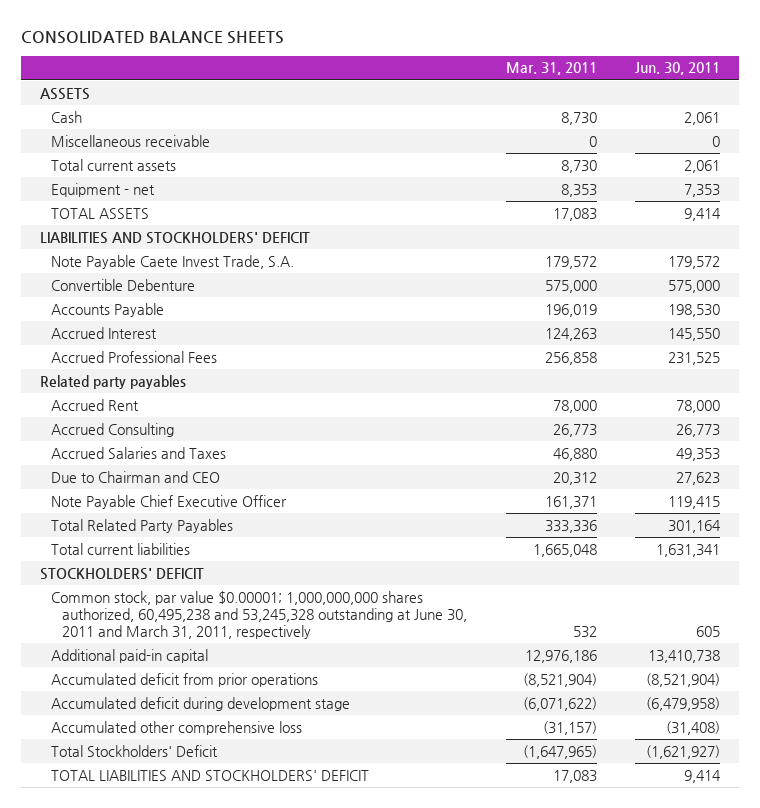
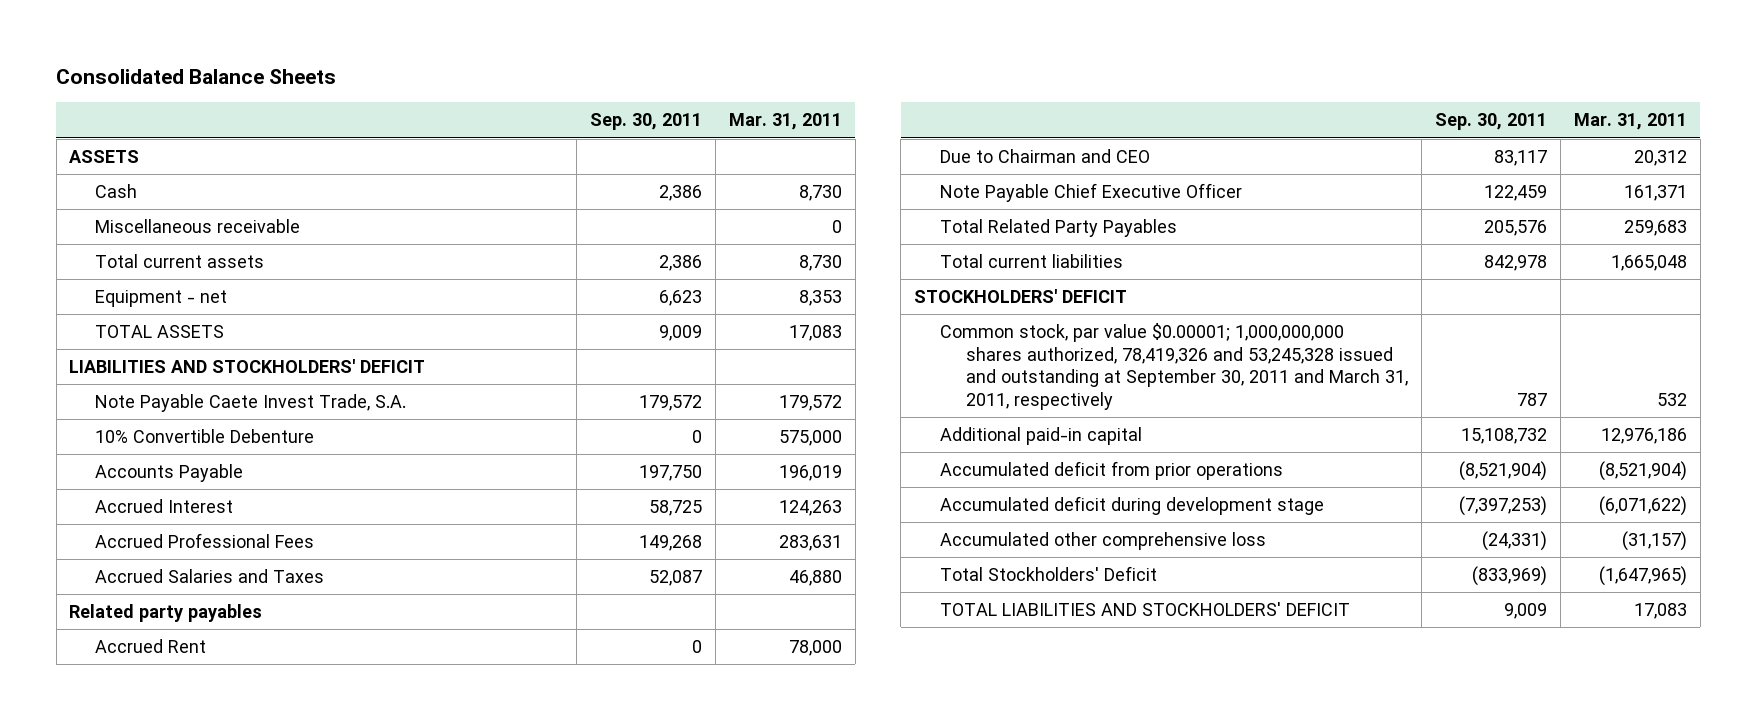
- CONSOLIDATED BALANCE SHEETS
+ Consolidated Balance Sheets
- | Mar. 31, 2011 | Jun. 30, 2011
+ | Sep. 30, 2011 | Mar. 31, 2011
- Convertible Debenture | 575,000 | 575,000
+ 10% Convertible Debenture | 0 | 575,000
- Accrued Professional Fees | 256,858 | 231,525
+ Accrued Professional Fees | 149,268 | 283,631
moved up: Accrued Salaries and Taxes | 52,087 | 46,880
- Accrued Consulting | 26,773 | 26,773
- Total Related Party Payables | 333,336 | 301,164
+ Total Related Party Payables | 205,576 | 259,683
- Common stock, par value $0.00001; 1,000,000,000 shares authorized, 60,495,238 and 53,245,328 outstanding at June 30, 2011 and March 31, 2011, respectively | 532 | 605
+ Common stock, par value $0.00001; 1,000,000,000 shares authorized, 78,419,326 and 53,245,328 issued and outstanding at September 30, 2011 and March 31, 2011, respectively | 787 | 532

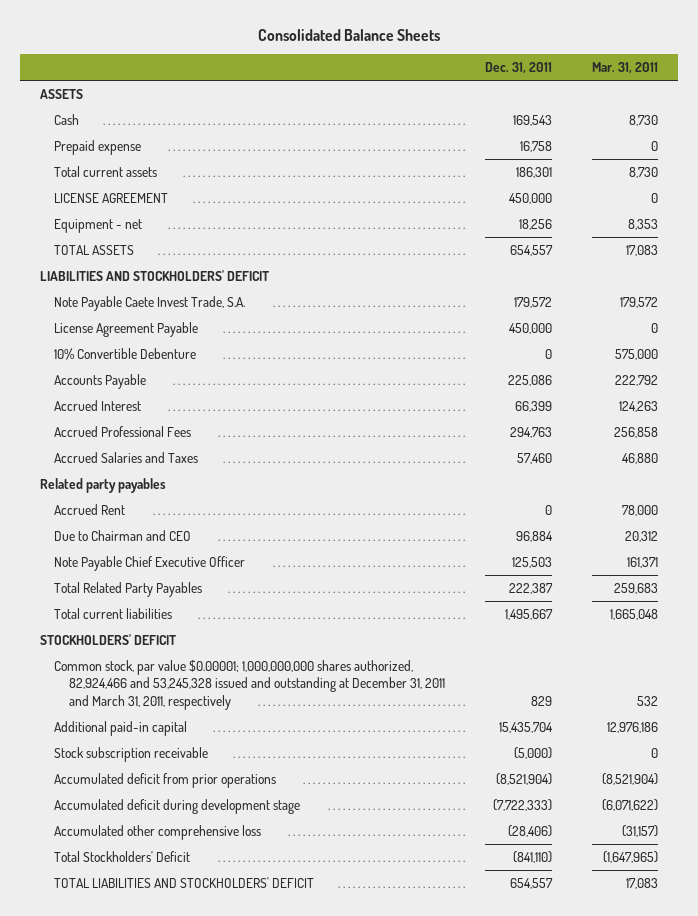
- | Sep. 30, 2011 | Mar. 31, 2011
+ | Dec. 31, 2011 | Mar. 31, 2011
- Miscellaneous receivable | | 0
+ Prepaid expense | 16,758 | 0
+ LICENSE AGREEMENT | 450,000 | 0
+ License Agreement Payable | 450,000 | 0
- Accounts Payable | 197,750 | 196,019
+ Accounts Payable | 225,086 | 222,792
- Accrued Professional Fees | 149,268 | 283,631
+ Accrued Professional Fees | 294,763 | 256,858
- Common stock, par value $0.00001; 1,000,000,000 shares authorized, 78,419,326 and 53,245,328 issued and outstanding at September 30, 2011 and March 31, 2011, respectively | 787 | 532
+ Common stock, par value $0.00001; 1,000,000,000 shares authorized, 82,924,466 and 53,245,328 issued and outstanding at December 31, 2011 and March 31, 2011, respectively | 829 | 532
+ Stock subscription receivable | (5,000) | 0

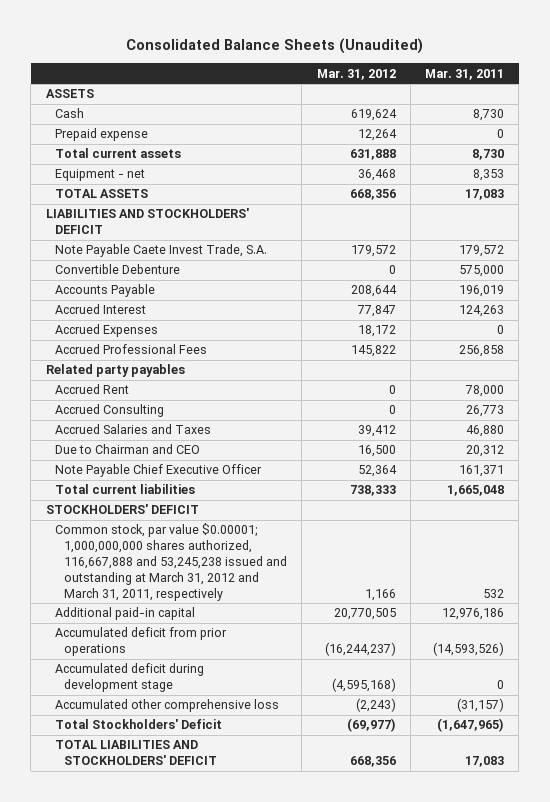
- Consolidated Balance Sheets
+ Consolidated Balance Sheets (Unaudited)
- | Dec. 31, 2011 | Mar. 31, 2011
+ | Mar. 31, 2012 | Mar. 31, 2011
- LICENSE AGREEMENT | 450,000 | 0
- License Agreement Payable | 450,000 | 0
- 10% Convertible Debenture | 0 | 575,000
- Accounts Payable | 225,086 | 222,792
+ Convertible Debenture | 0 | 575,000
+ Accounts Payable | 208,644 | 196,019
+ Accrued Expenses | 18,172 | 0
+ Accrued Consulting | 0 | 26,773
moved down: Accrued Salaries and Taxes | 39,412 | 46,880
- Total Related Party Payables | 222,387 | 259,683
- Common stock, par value $0.00001; 1,000,000,000 shares authorized, 82,924,466 and 53,245,328 issued and outstanding at December 31, 2011 and March 31, 2011, respectively | 829 | 532
+ Common stock, par value $0.00001; 1,000,000,000 shares authorized, 116,667,888 and 53,245,238 issued and outstanding at March 31, 2012 and March 31, 2011, respectively | 1,166 | 532
- Stock subscription receivable | (5,000) | 0
- Accumulated deficit from prior operations | (8,521,904) | (8,521,904)
- Accumulated deficit during development stage | (7,722,333) | (6,071,622)
+ Accumulated deficit from prior operations | (16,244,237) | (14,593,526)
+ Accumulated deficit during development stage | (4,595,168) | 0

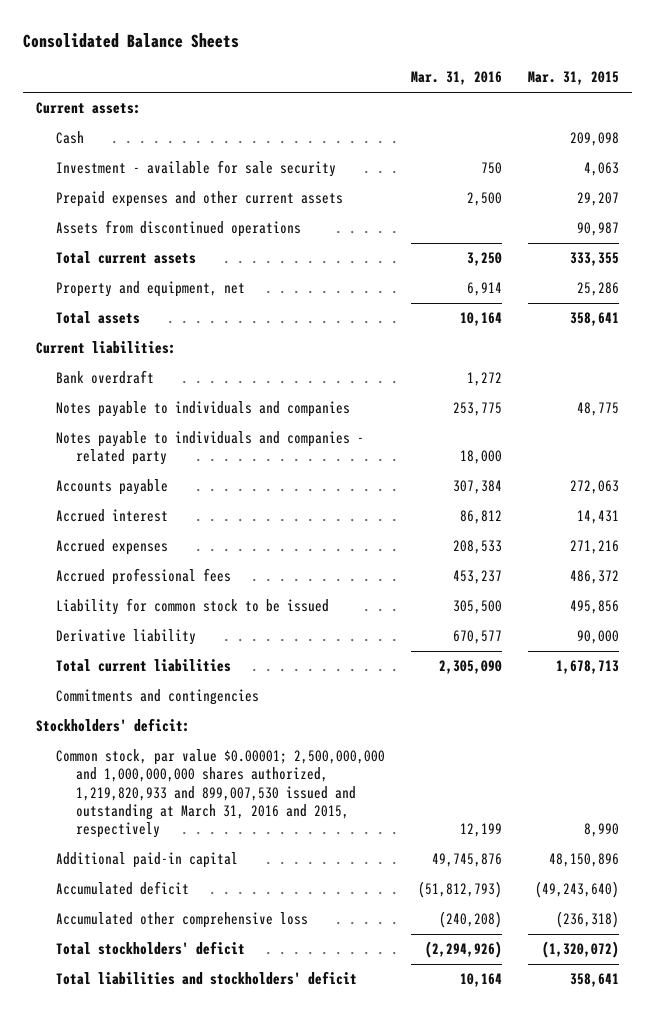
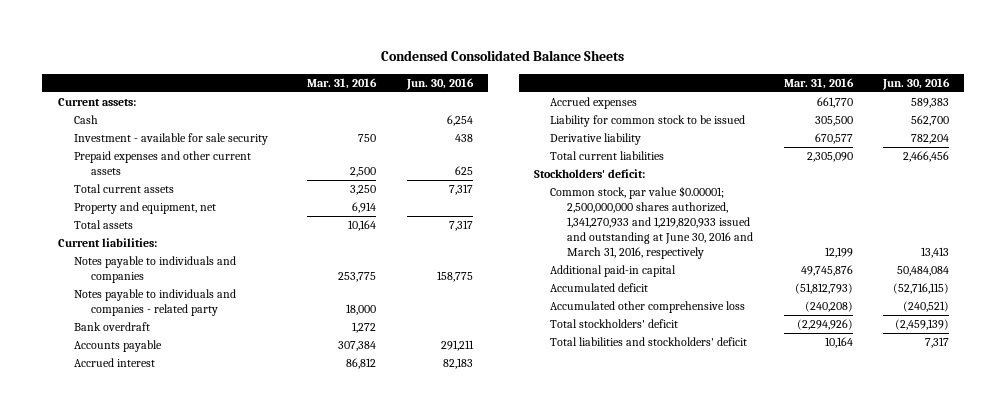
- Consolidated Balance Sheets
+ Condensed Consolidated Balance Sheets
- | Mar. 31, 2016 | Mar. 31, 2015
+ | Mar. 31, 2016 | Jun. 30, 2016
- Assets from discontinued operations | | 90,987
moved down: Bank overdraft | 1,272 |
- Accrued expenses | 208,533 | 271,216
- Accrued professional fees | 453,237 | 486,372
+ Accrued expenses | 661,770 | 589,383
- Commitments and contingencies
- Common stock, par value $0.00001; 2,500,000,000 and 1,000,000,000 shares authorized, 1,219,820,933 and 899,007,530 issued and outstanding at March 31, 2016 and 2015, respectively | 12,199 | 8,990
+ Common stock, par value $0.00001; 2,500,000,000 shares authorized, 1,341,270,933 and 1,219,820,933 issued and outstanding at June 30, 2016 and March 31, 2016, respectively | 12,199 | 13,413

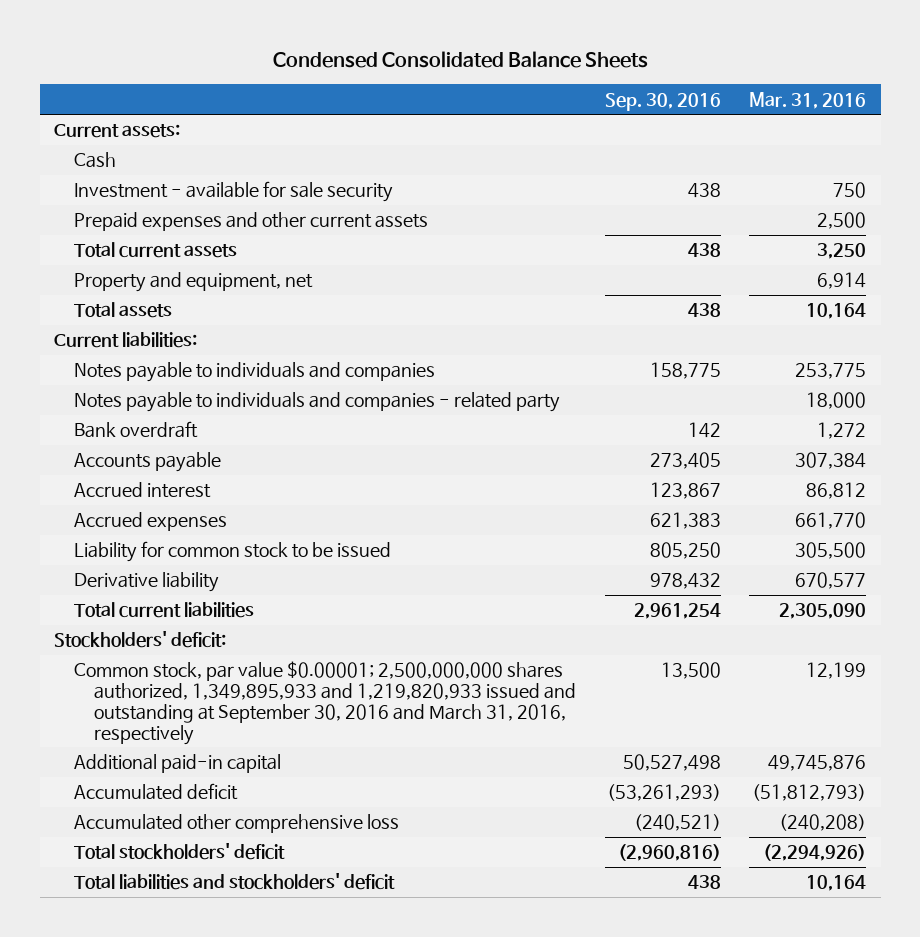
- | Mar. 31, 2016 | Jun. 30, 2016
+ | Sep. 30, 2016 | Mar. 31, 2016
- Common stock, par value $0.00001; 2,500,000,000 shares authorized, 1,341,270,933 and 1,219,820,933 issued and outstanding at June 30, 2016 and March 31, 2016, respectively | 12,199 | 13,413
+ Common stock, par value $0.00001; 2,500,000,000 shares authorized, 1,349,895,933 and 1,219,820,933 issued and outstanding at September 30, 2016 and March 31, 2016, respectively | 13,500 | 12,199

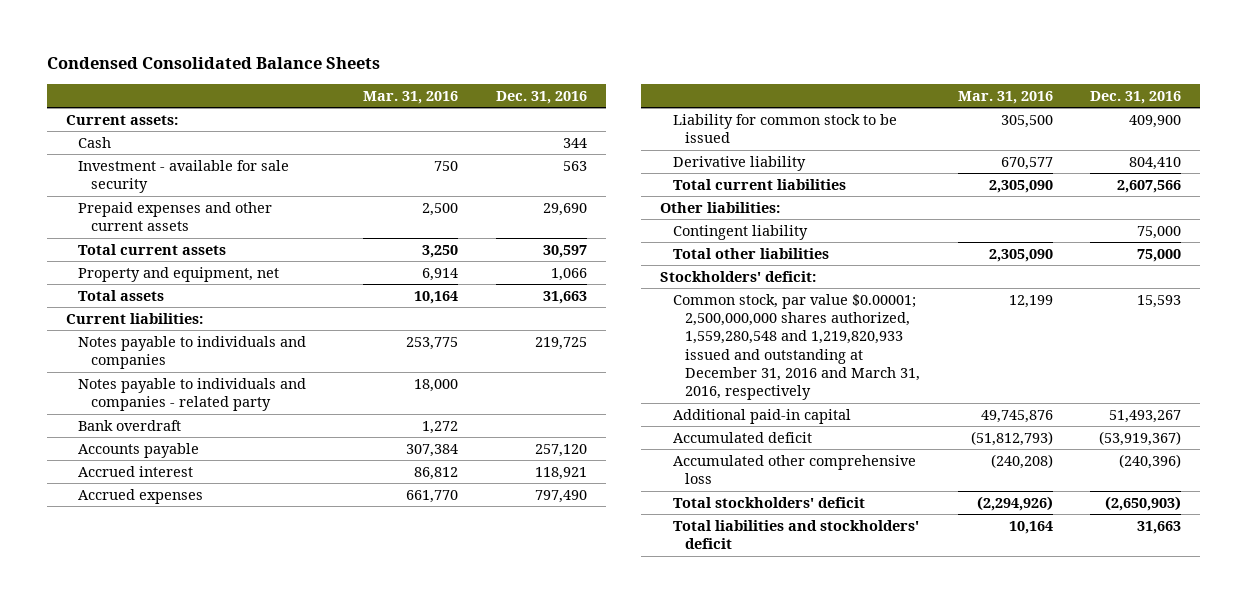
- | Sep. 30, 2016 | Mar. 31, 2016
+ | Mar. 31, 2016 | Dec. 31, 2016
+ Other liabilities:
+ Contingent liability | | 75,000
+ Total other liabilities | 2,305,090 | 75,000
- Common stock, par value $0.00001; 2,500,000,000 shares authorized, 1,349,895,933 and 1,219,820,933 issued and outstanding at September 30, 2016 and March 31, 2016, respectively | 13,500 | 12,199
+ Common stock, par value $0.00001; 2,500,000,000 shares authorized, 1,559,280,548 and 1,219,820,933 issued and outstanding at December 31, 2016 and March 31, 2016, respectively | 12,199 | 15,593

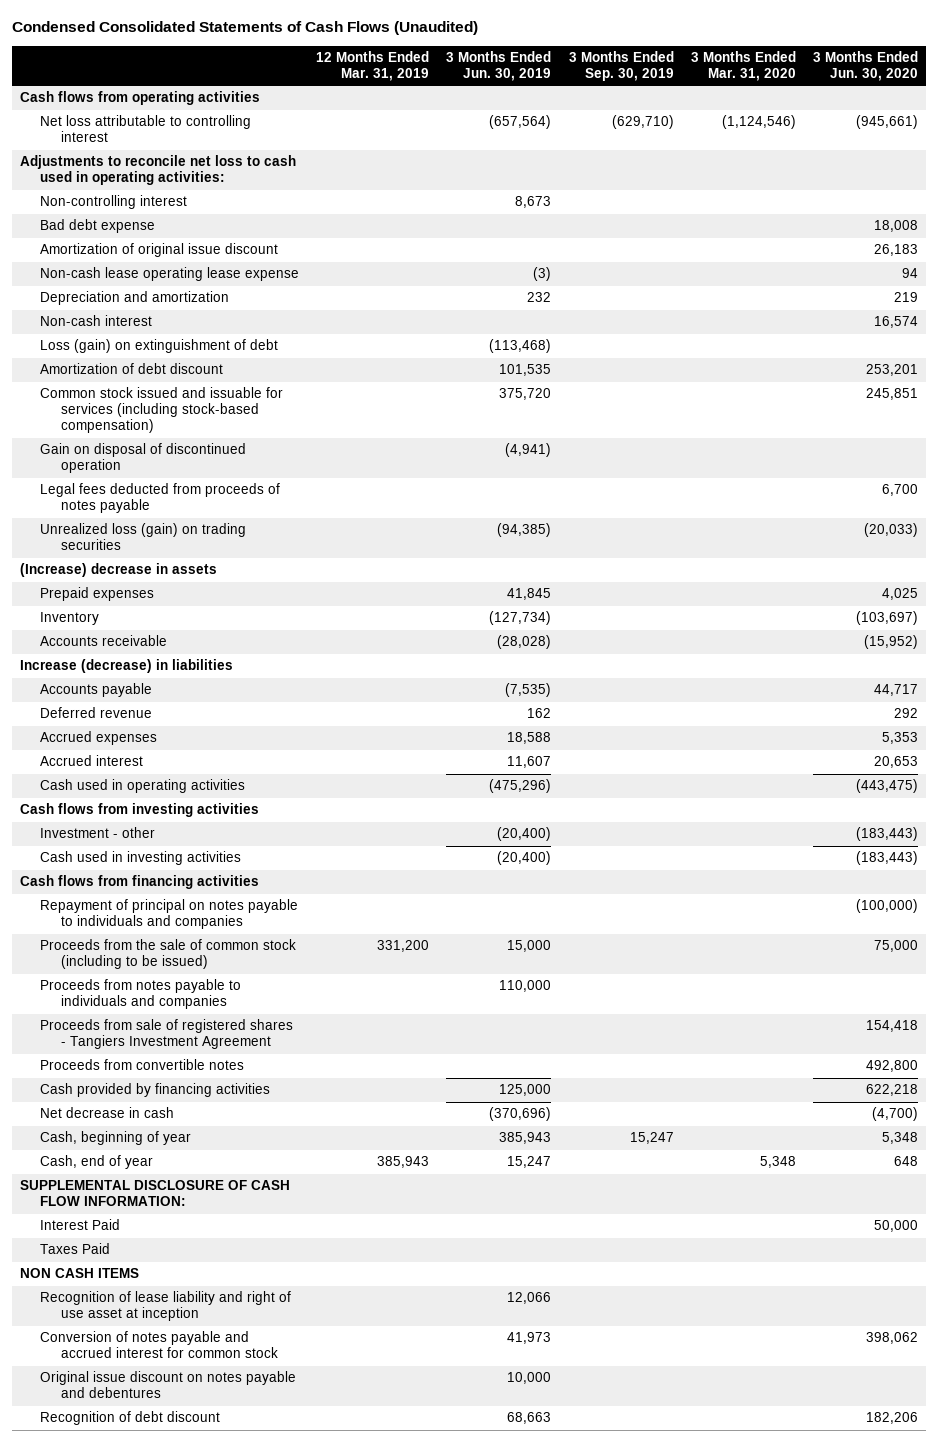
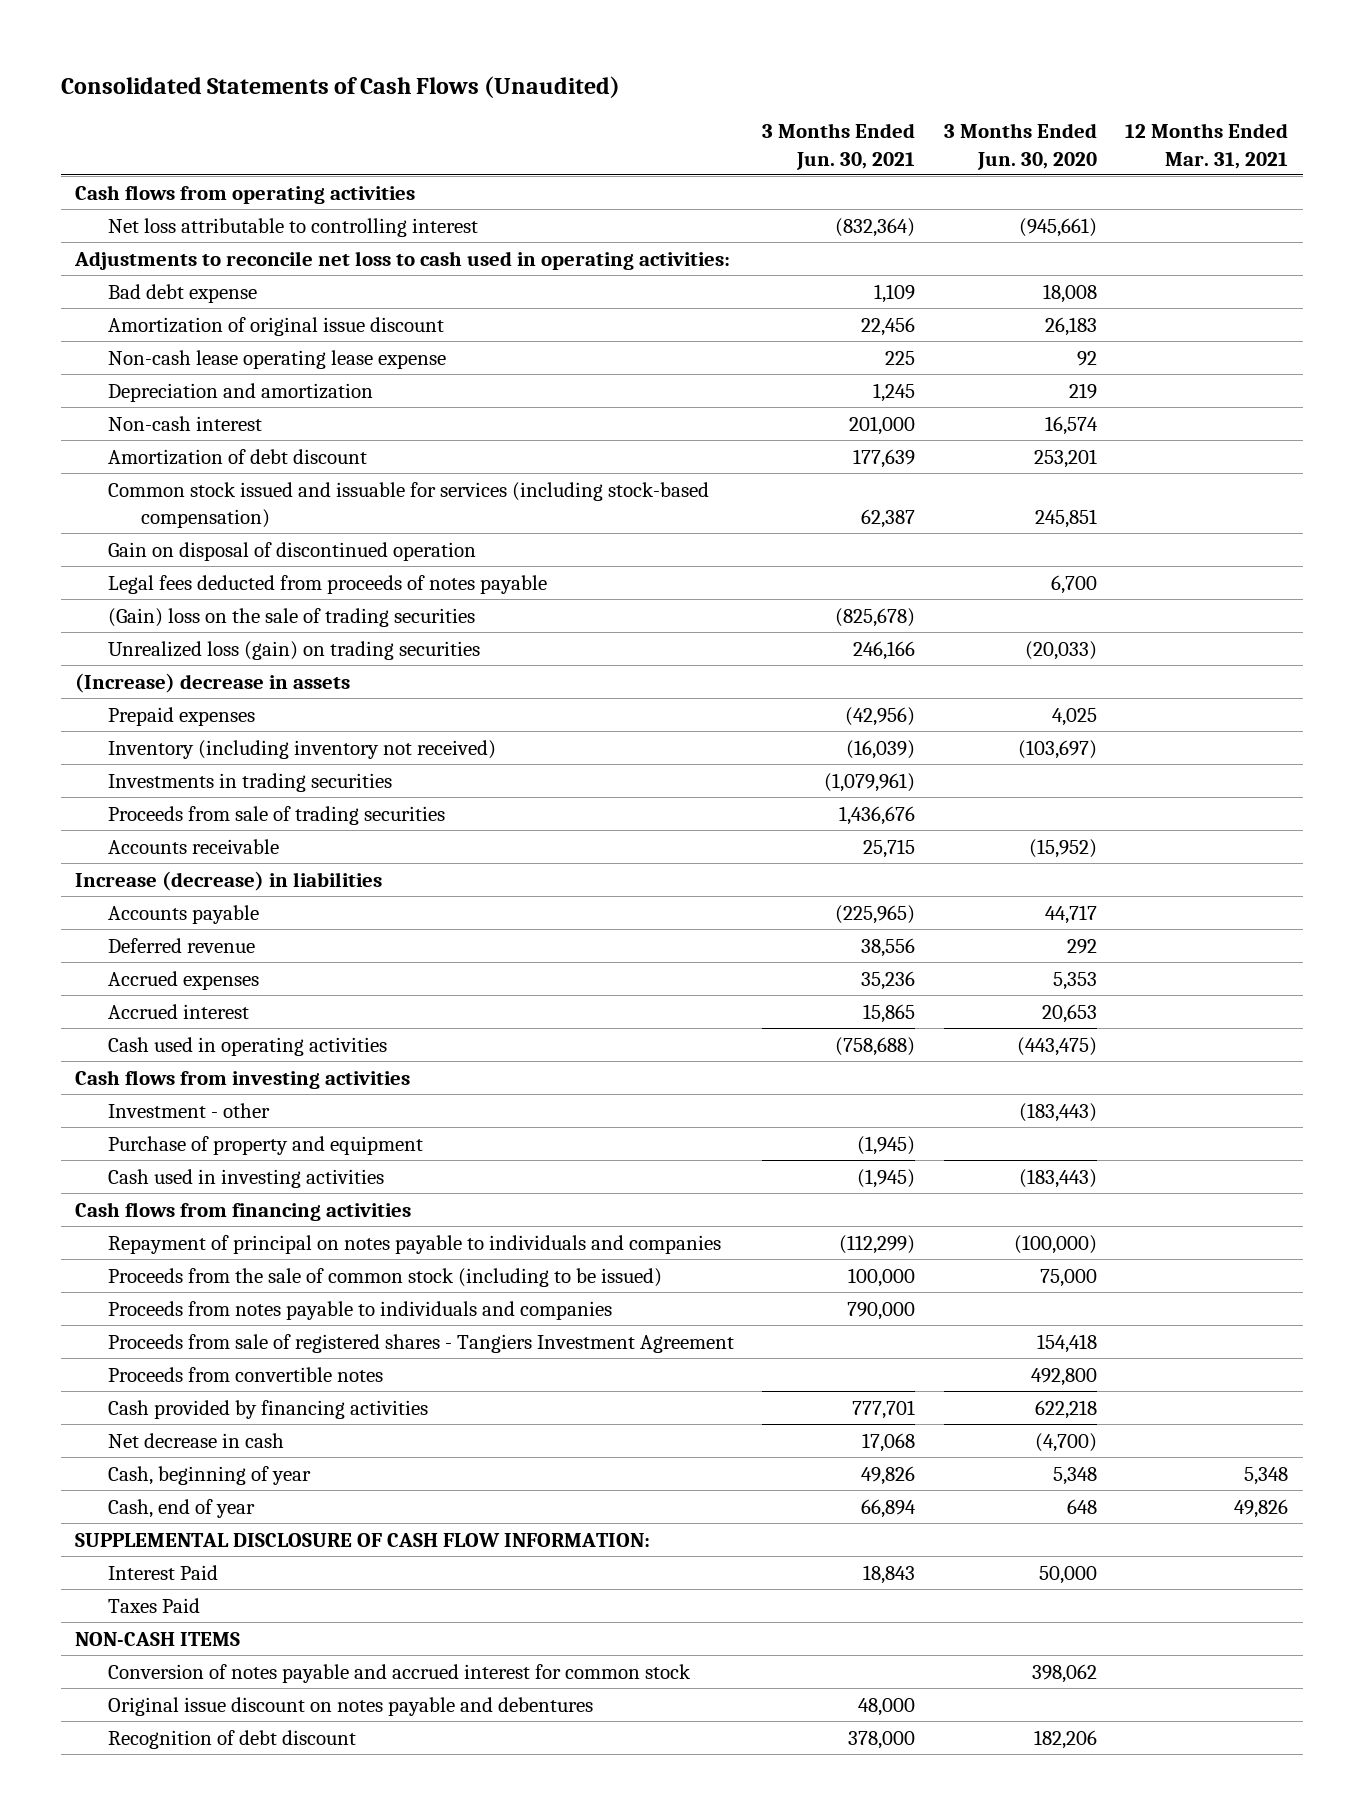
- Condensed Consolidated Statements of Cash Flows (Unaudited)
+ Consolidated Statements of Cash Flows (Unaudited)
- | 12 Months Ended Mar. 31, 2019 | 3 Months Ended Jun. 30, 2019 | 3 Months Ended Sep. 30, 2019 | 3 Months Ended Mar. 31, 2020 | 3 Months Ended Jun. 30, 2020
+ | 3 Months Ended Jun. 30, 2021 | 3 Months Ended Jun. 30, 2020 | 12 Months Ended Mar. 31, 2021
- Non-controlling interest | | 8,673 | | |
- Non-cash lease operating lease expense | | (3) | | | 94
+ Non-cash lease operating lease expense | 225 | 92 |
- Loss (gain) on extinguishment of debt | | (113,468) | | |
+ (Gain) loss on the sale of trading securities | (825,678) | |
- Inventory | | (127,734) | | | (103,697)
+ Inventory (including inventory not received) | (16,039) | (103,697) |
+ Investments in trading securities | (1,079,961) | |
+ Proceeds from sale of trading securities | 1,436,676 | |
+ Purchase of property and equipment | (1,945) | |
- NON CASH ITEMS
- Recognition of lease liability and right of use asset at inception | | 12,066 | | |
+ NON-CASH ITEMS

